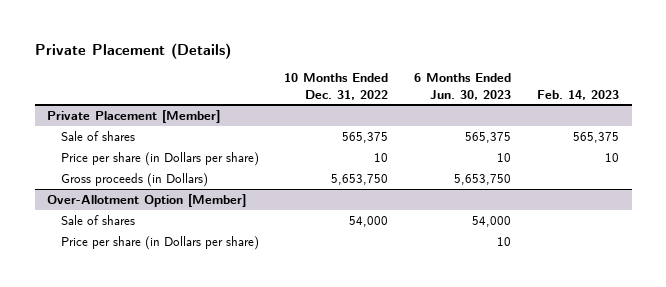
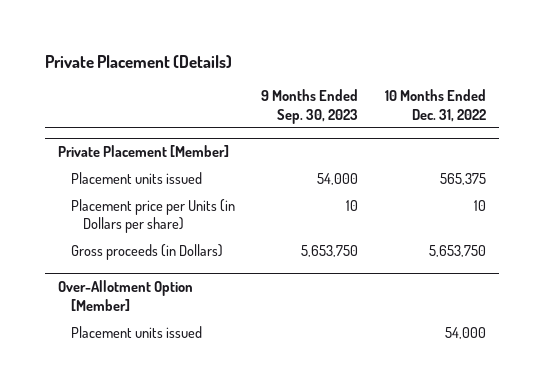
- | 10 Months Ended Dec. 31, 2022 | 6 Months Ended Jun. 30, 2023 | Feb. 14, 2023
+ | 9 Months Ended Sep. 30, 2023 | 10 Months Ended Dec. 31, 2022
@ Private Placement [Member]
- Sale of shares | 565,375 | 565,375 | 565,375
- Price per share (in Dollars per share) | 10 | 10 | 10
+ Placement units issued | 54,000 | 565,375
+ Placement price per Units (in Dollars per share) | 10 | 10
@ Over-Allotment Option [Member]
- Sale of shares | 54,000 | 54,000 |
- Price per share (in Dollars per share) | | 10 |
+ Placement units issued | | 54,000

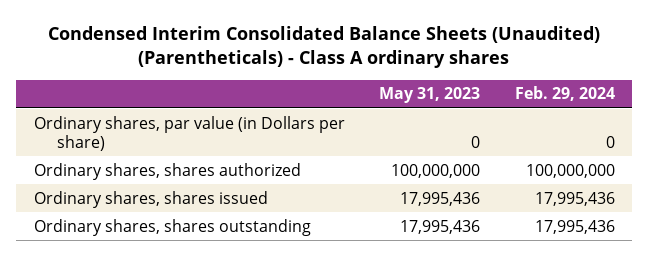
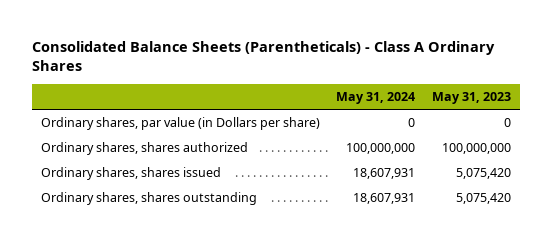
- Condensed Interim Consolidated Balance Sheets (Unaudited) (Parentheticals) - Class A ordinary shares
+ Consolidated Balance Sheets (Parentheticals) - Class A Ordinary Shares
- | May 31, 2023 | Feb. 29, 2024
+ | May 31, 2024 | May 31, 2023
- Ordinary shares, shares issued | 17,995,436 | 17,995,436
- Ordinary shares, shares outstanding | 17,995,436 | 17,995,436
+ Ordinary shares, shares issued | 18,607,931 | 5,075,420
+ Ordinary shares, shares outstanding | 18,607,931 | 5,075,420

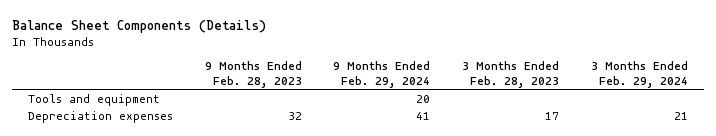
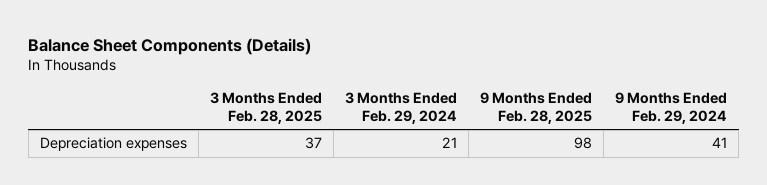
- | 9 Months Ended Feb. 28, 2023 | 9 Months Ended Feb. 29, 2024 | 3 Months Ended Feb. 28, 2023 | 3 Months Ended Feb. 29, 2024
+ | 3 Months Ended Feb. 28, 2025 | 3 Months Ended Feb. 29, 2024 | 9 Months Ended Feb. 28, 2025 | 9 Months Ended Feb. 29, 2024
- Tools and equipment | | 20 | |

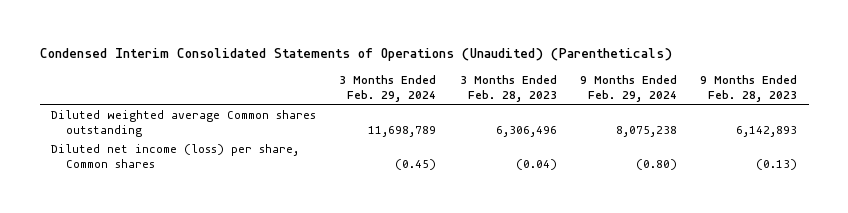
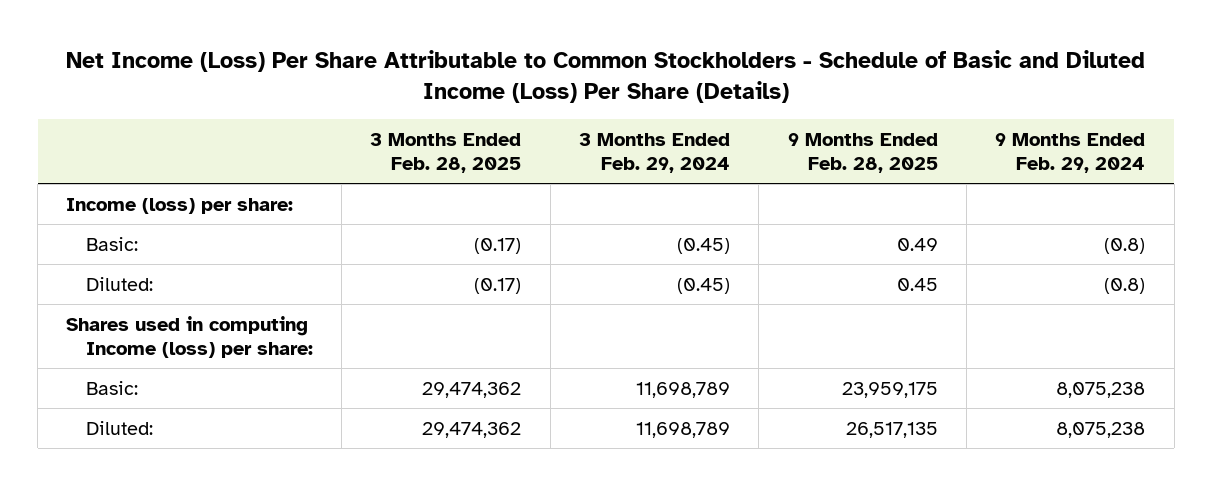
- Condensed Interim Consolidated Statements of Operations (Unaudited) (Parentheticals)
+ Net Income (Loss) Per Share Attributable to Common Stockholders - Schedule of Basic and Diluted Income (Loss) Per Share (Details)
- | 3 Months Ended Feb. 29, 2024 | 3 Months Ended Feb. 28, 2023 | 9 Months Ended Feb. 29, 2024 | 9 Months Ended Feb. 28, 2023
+ | 3 Months Ended Feb. 28, 2025 | 3 Months Ended Feb. 29, 2024 | 9 Months Ended Feb. 28, 2025 | 9 Months Ended Feb. 29, 2024
- Diluted weighted average Common shares outstanding | 11,698,789 | 6,306,496 | 8,075,238 | 6,142,893
- Diluted net income (loss) per share, Common shares | (0.45) | (0.04) | (0.80) | (0.13)
+ Income (loss) per share:
+ Basic: | (0.17) | (0.45) | 0.49 | (0.8)
+ Diluted: | (0.17) | (0.45) | 0.45 | (0.8)
+ Shares used in computing Income (loss) per share:
+ Basic: | 29,474,362 | 11,698,789 | 23,959,175 | 8,075,238
+ Diluted: | 29,474,362 | 11,698,789 | 26,517,135 | 8,075,238

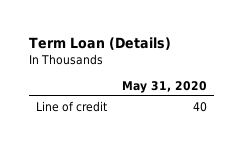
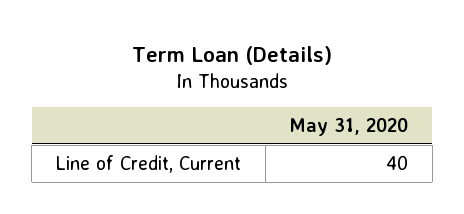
- Line of credit | 40
+ Line of Credit, Current | 40

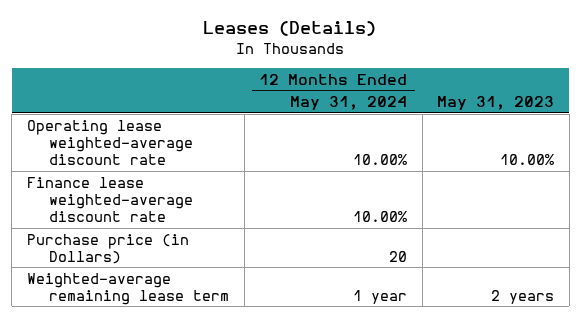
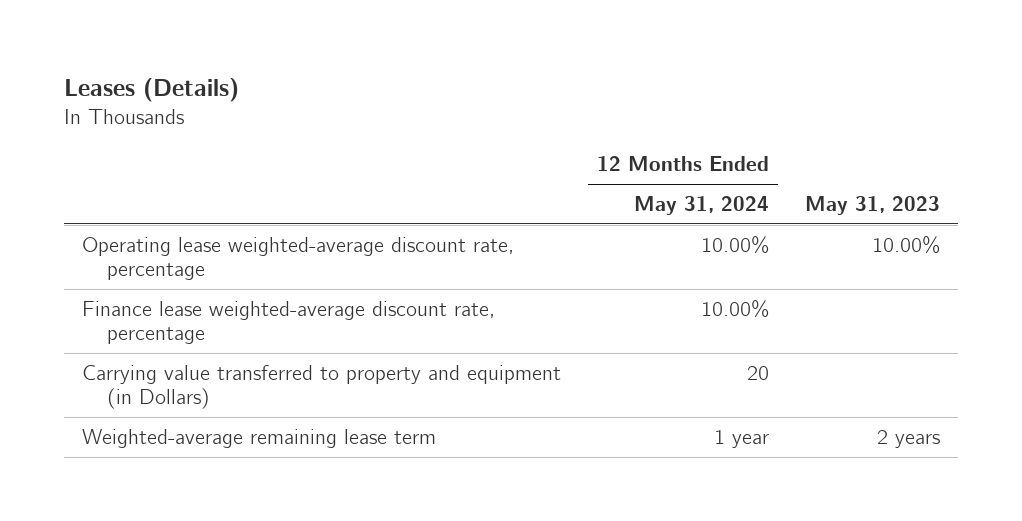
- Operating lease weighted-average discount rate | 10.00% | 10.00%
- Finance lease weighted-average discount rate | 10.00% |
- Purchase price (in Dollars) | 20 |
+ Operating lease weighted-average discount rate, percentage | 10.00% | 10.00%
+ Finance lease weighted-average discount rate, percentage | 10.00% |
+ Carrying value transferred to property and equipment (in Dollars) | 20 |

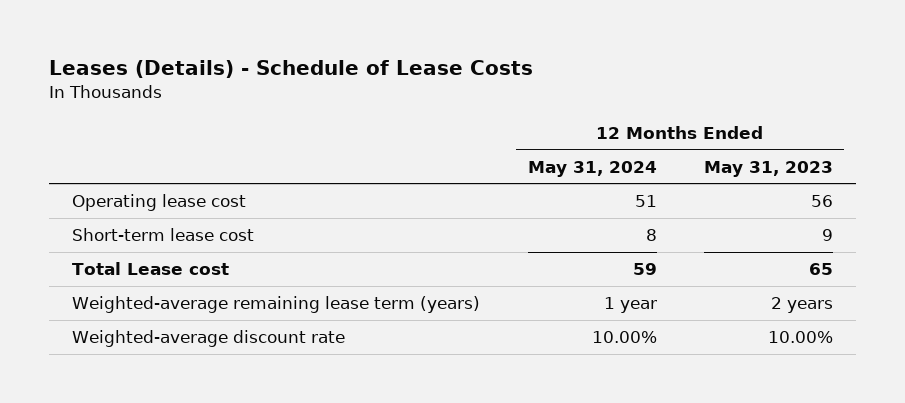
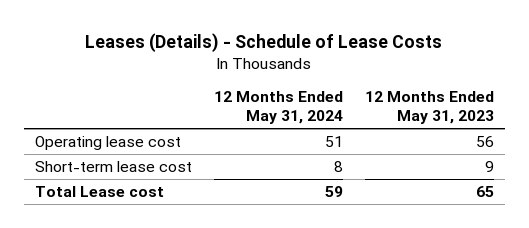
- Weighted-average remaining lease term (years) | 1 year | 2 years
- Weighted-average discount rate | 10.00% | 10.00%

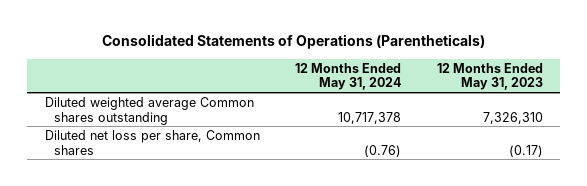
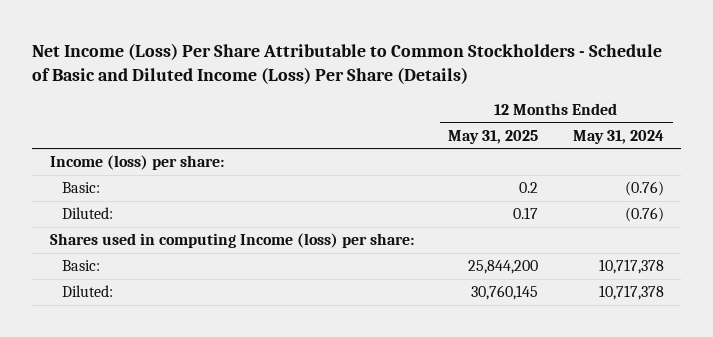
- Consolidated Statements of Operations (Parentheticals)
+ Net Income (Loss) Per Share Attributable to Common Stockholders - Schedule of Basic and Diluted Income (Loss) Per Share (Details)
- | 12 Months Ended May 31, 2024 | 12 Months Ended May 31, 2023
+ | 12 Months Ended May 31, 2025 | 12 Months Ended May 31, 2024
- Diluted weighted average Common shares outstanding | 10,717,378 | 7,326,310
- Diluted net loss per share, Common shares | (0.76) | (0.17)
+ Income (loss) per share:
+ Basic: | 0.2 | (0.76)
+ Diluted: | 0.17 | (0.76)
+ Shares used in computing Income (loss) per share:
+ Basic: | 25,844,200 | 10,717,378
+ Diluted: | 30,760,145 | 10,717,378

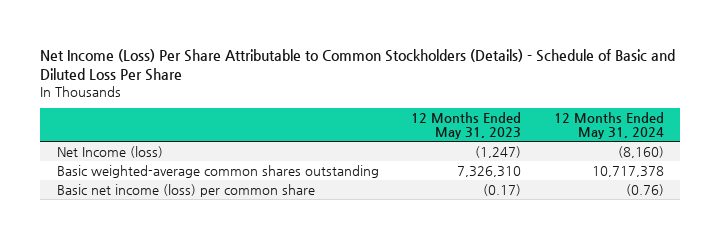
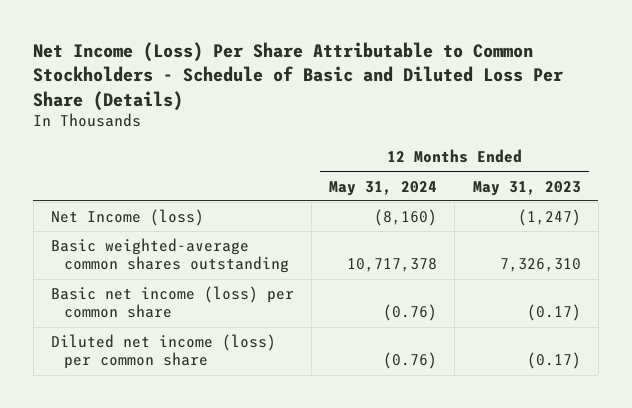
- Net Income (Loss) Per Share Attributable to Common Stockholders (Details) - Schedule of Basic and Diluted Loss Per Share
+ Net Income (Loss) Per Share Attributable to Common Stockholders - Schedule of Basic and Diluted Loss Per Share (Details)
- | 12 Months Ended May 31, 2023 | 12 Months Ended May 31, 2024
+ | 12 Months Ended May 31, 2024 | 12 Months Ended May 31, 2023
+ Diluted net income (loss) per common share | (0.76) | (0.17)

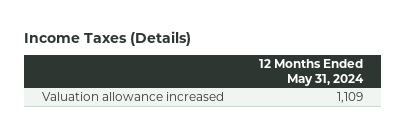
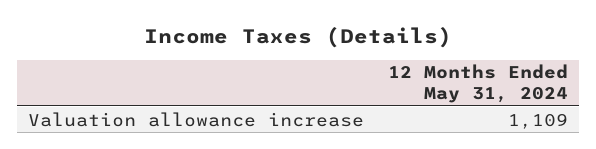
- Valuation allowance increased | 1,109
+ Valuation allowance increase | 1,109

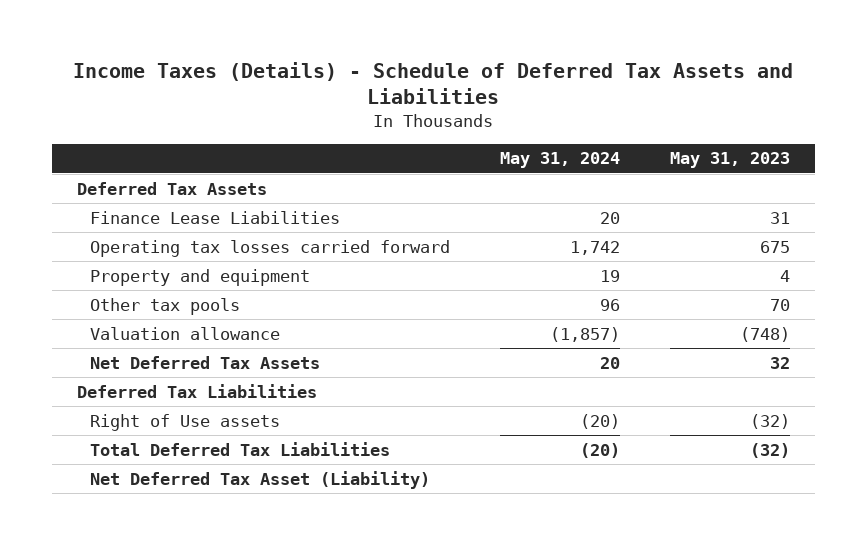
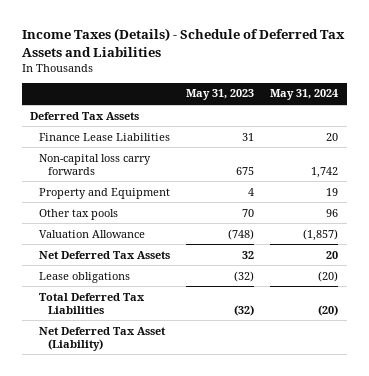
- | May 31, 2024 | May 31, 2023
+ | May 31, 2023 | May 31, 2024
- Operating tax losses carried forward | 1,742 | 675
- Property and equipment | 19 | 4
+ Non-capital loss carry forwards | 675 | 1,742
+ Property and Equipment | 4 | 19
- Valuation allowance | (1,857) | (748)
+ Valuation Allowance | (748) | (1,857)
- Deferred Tax Liabilities
- Right of Use assets | (20) | (32)
+ Lease obligations | (32) | (20)

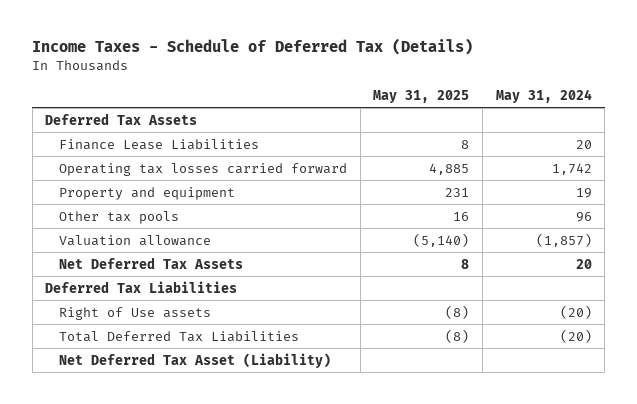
- Income Taxes (Details) - Schedule of Deferred Tax Assets and Liabilities
+ Income Taxes - Schedule of Deferred Tax (Details)
- | May 31, 2023 | May 31, 2024
+ | May 31, 2025 | May 31, 2024
- Non-capital loss carry forwards | 675 | 1,742
- Property and Equipment | 4 | 19
+ Operating tax losses carried forward | 4,885 | 1,742
+ Property and equipment | 231 | 19
- Valuation Allowance | (748) | (1,857)
+ Valuation allowance | (5,140) | (1,857)
- Lease obligations | (32) | (20)
+ Deferred Tax Liabilities
+ Right of Use assets | (8) | (20)

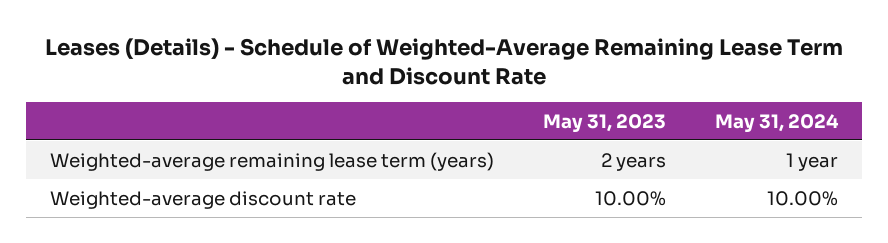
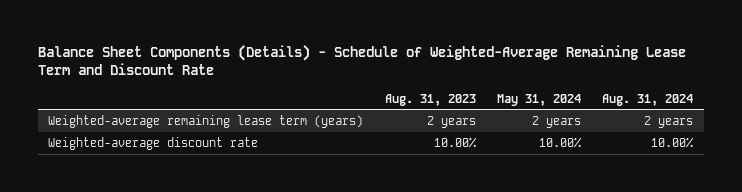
- Leases (Details) - Schedule of Weighted-Average Remaining Lease Term and Discount Rate
+ Balance Sheet Components (Details) - Schedule of Weighted-Average Remaining Lease Term and Discount Rate
- | May 31, 2023 | May 31, 2024
+ | Aug. 31, 2023 | May 31, 2024 | Aug. 31, 2024
- Weighted-average remaining lease term (years) | 2 years | 1 year
+ Weighted-average remaining lease term (years) | 2 years | 2 years | 2 years

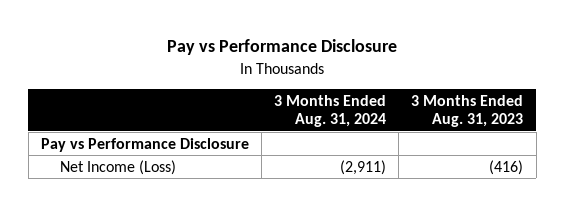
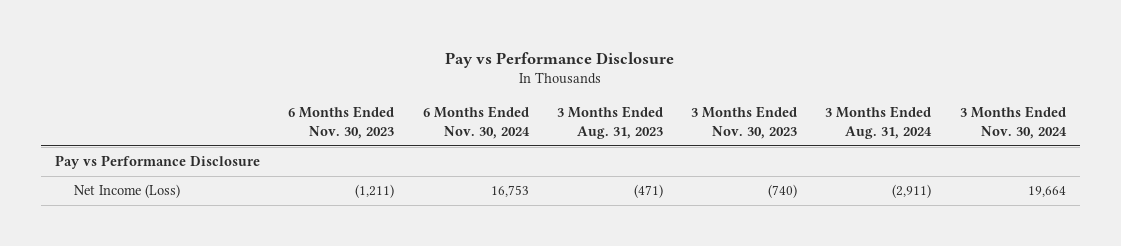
- | 3 Months Ended Aug. 31, 2024 | 3 Months Ended Aug. 31, 2023
+ | 6 Months Ended Nov. 30, 2023 | 6 Months Ended Nov. 30, 2024 | 3 Months Ended Aug. 31, 2023 | 3 Months Ended Nov. 30, 2023 | 3 Months Ended Aug. 31, 2024 | 3 Months Ended Nov. 30, 2024
- Net Income (Loss) | (2,911) | (416)
+ Net Income (Loss) | (1,211) | 16,753 | (471) | (740) | (2,911) | 19,664

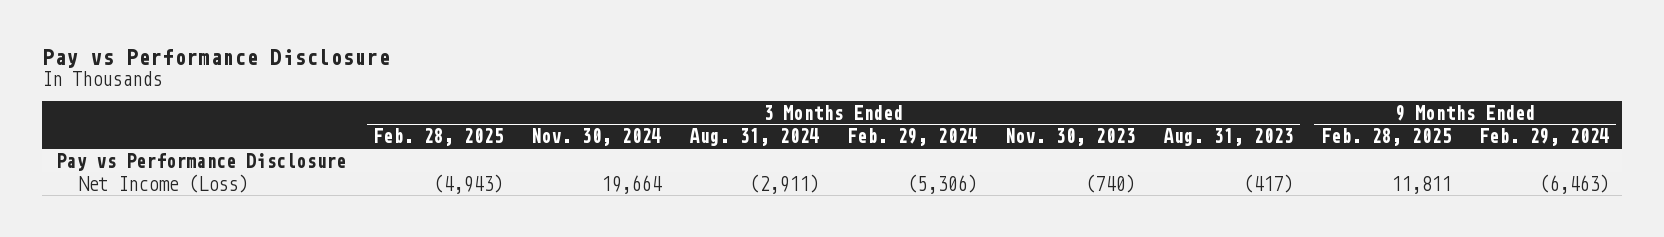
- | 6 Months Ended Nov. 30, 2023 | 6 Months Ended Nov. 30, 2024 | 3 Months Ended Aug. 31, 2023 | 3 Months Ended Nov. 30, 2023 | 3 Months Ended Aug. 31, 2024 | 3 Months Ended Nov. 30, 2024
+ | 3 Months Ended Feb. 28, 2025 | 3 Months Ended Nov. 30, 2024 | 3 Months Ended Aug. 31, 2024 | 3 Months Ended Feb. 29, 2024 | 3 Months Ended Nov. 30, 2023 | 3 Months Ended Aug. 31, 2023 | 9 Months Ended Feb. 28, 2025 | 9 Months Ended Feb. 29, 2024
- Net Income (Loss) | (1,211) | 16,753 | (471) | (740) | (2,911) | 19,664
+ Net Income (Loss) | (4,943) | 19,664 | (2,911) | (5,306) | (740) | (417) | 11,811 | (6,463)

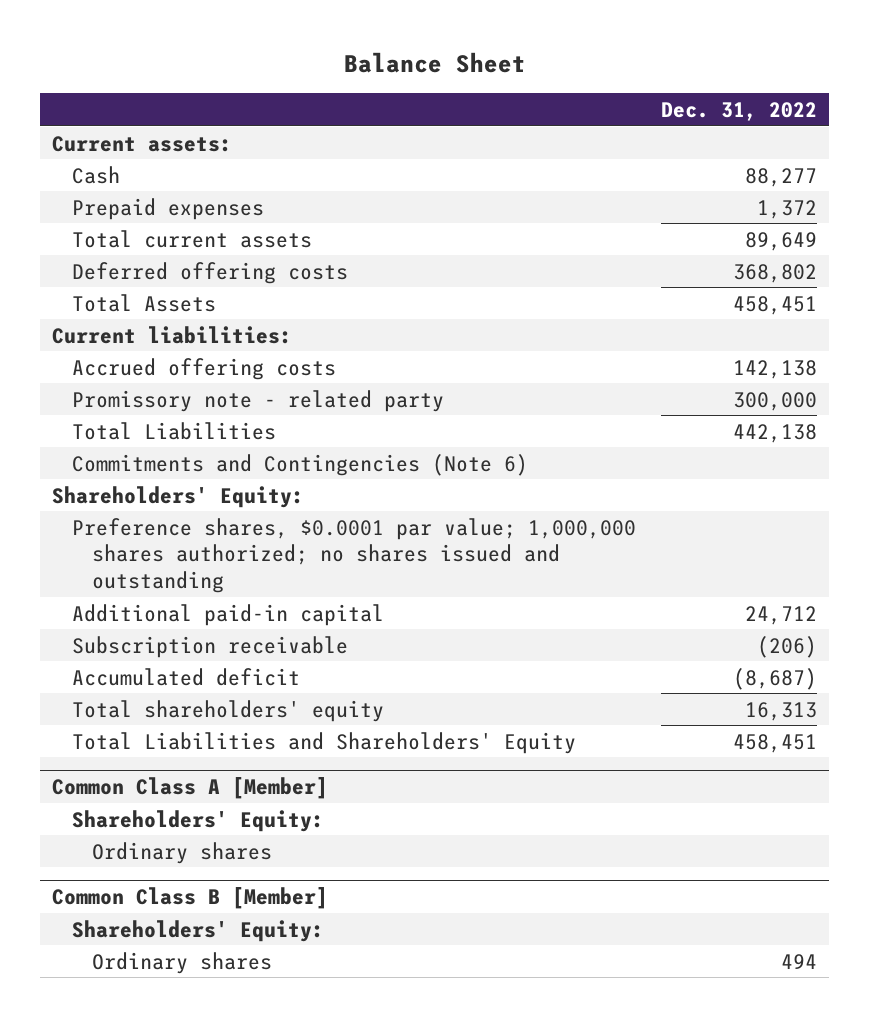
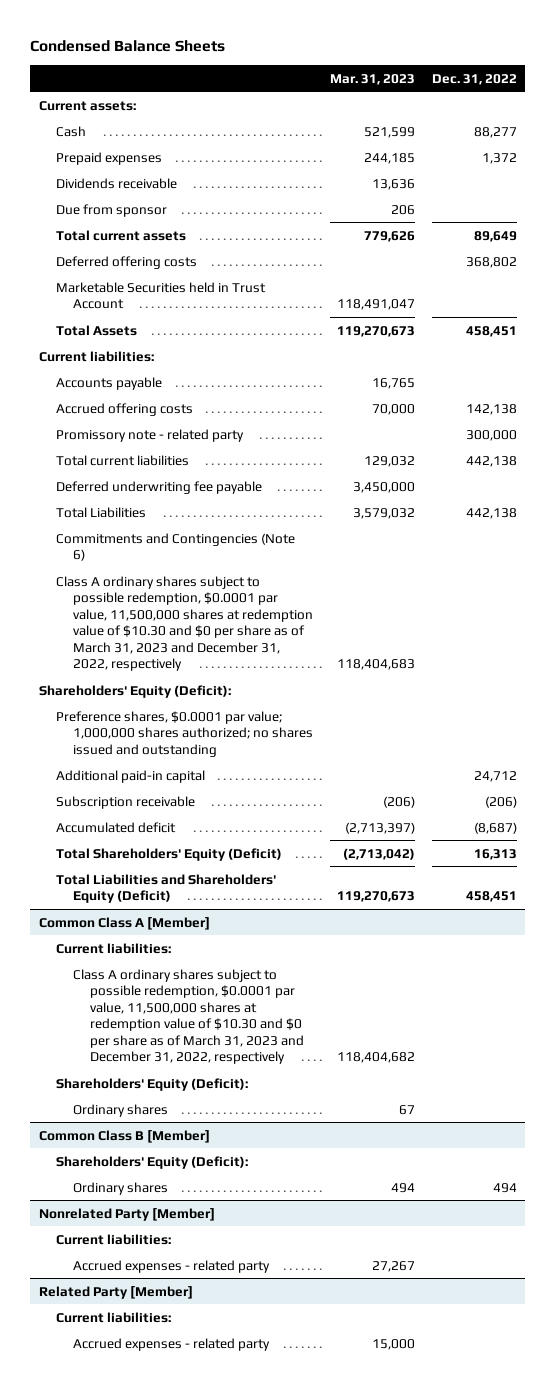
- Balance Sheet
+ Condensed Balance Sheets
- | Dec. 31, 2022
+ | Mar. 31, 2023 | Dec. 31, 2022
+ Dividends receivable | 13,636 |
+ Due from sponsor | 206 |
+ Marketable Securities held in Trust Account | 118,491,047 |
+ Accounts payable | 16,765 |
+ Total current liabilities | 129,032 | 442,138
+ Deferred underwriting fee payable | 3,450,000 |
- Shareholders' Equity:
+ Class A ordinary shares subject to possible redemption, $0.0001 par value, 11,500,000 shares at redemption value of $10.30 and $0 per share as of March 31, 2023 and December 31, 2022, respectively | 118,404,683 |
+ Shareholders' Equity (Deficit):
- Total shareholders' equity | 16,313
- Total Liabilities and Shareholders' Equity | 458,451
+ Total Shareholders' Equity (Deficit) | (2,713,042) | 16,313
+ Total Liabilities and Shareholders' Equity (Deficit) | 119,270,673 | 458,451
@ Common Class A [Member]
- Shareholders' Equity:
+ Current liabilities:
+ Class A ordinary shares subject to possible redemption, $0.0001 par value, 11,500,000 shares at redemption value of $10.30 and $0 per share as of March 31, 2023 and December 31, 2022, respectively | 118,404,682 |
+ Shareholders' Equity (Deficit):
@ Common Class B [Member]
- Shareholders' Equity:
+ Shareholders' Equity (Deficit):
+ Nonrelated Party [Member]
+ Current liabilities:
+ Accrued expenses - related party | 27,267 |
+ Related Party [Member]
+ Current liabilities:
+ Accrued expenses - related party | 15,000 |

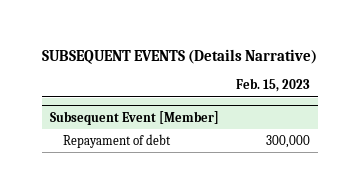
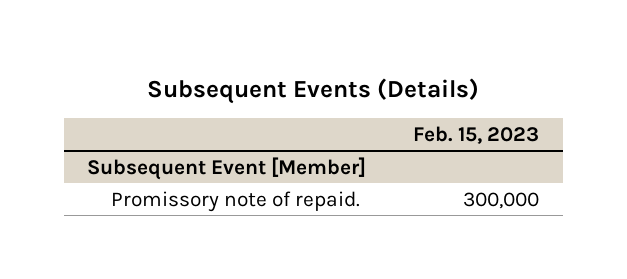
- SUBSEQUENT EVENTS (Details Narrative)
+ Subsequent Events (Details)
@ Subsequent Event [Member]
- Repayament of debt | 300,000
+ Promissory note of repaid. | 300,000

